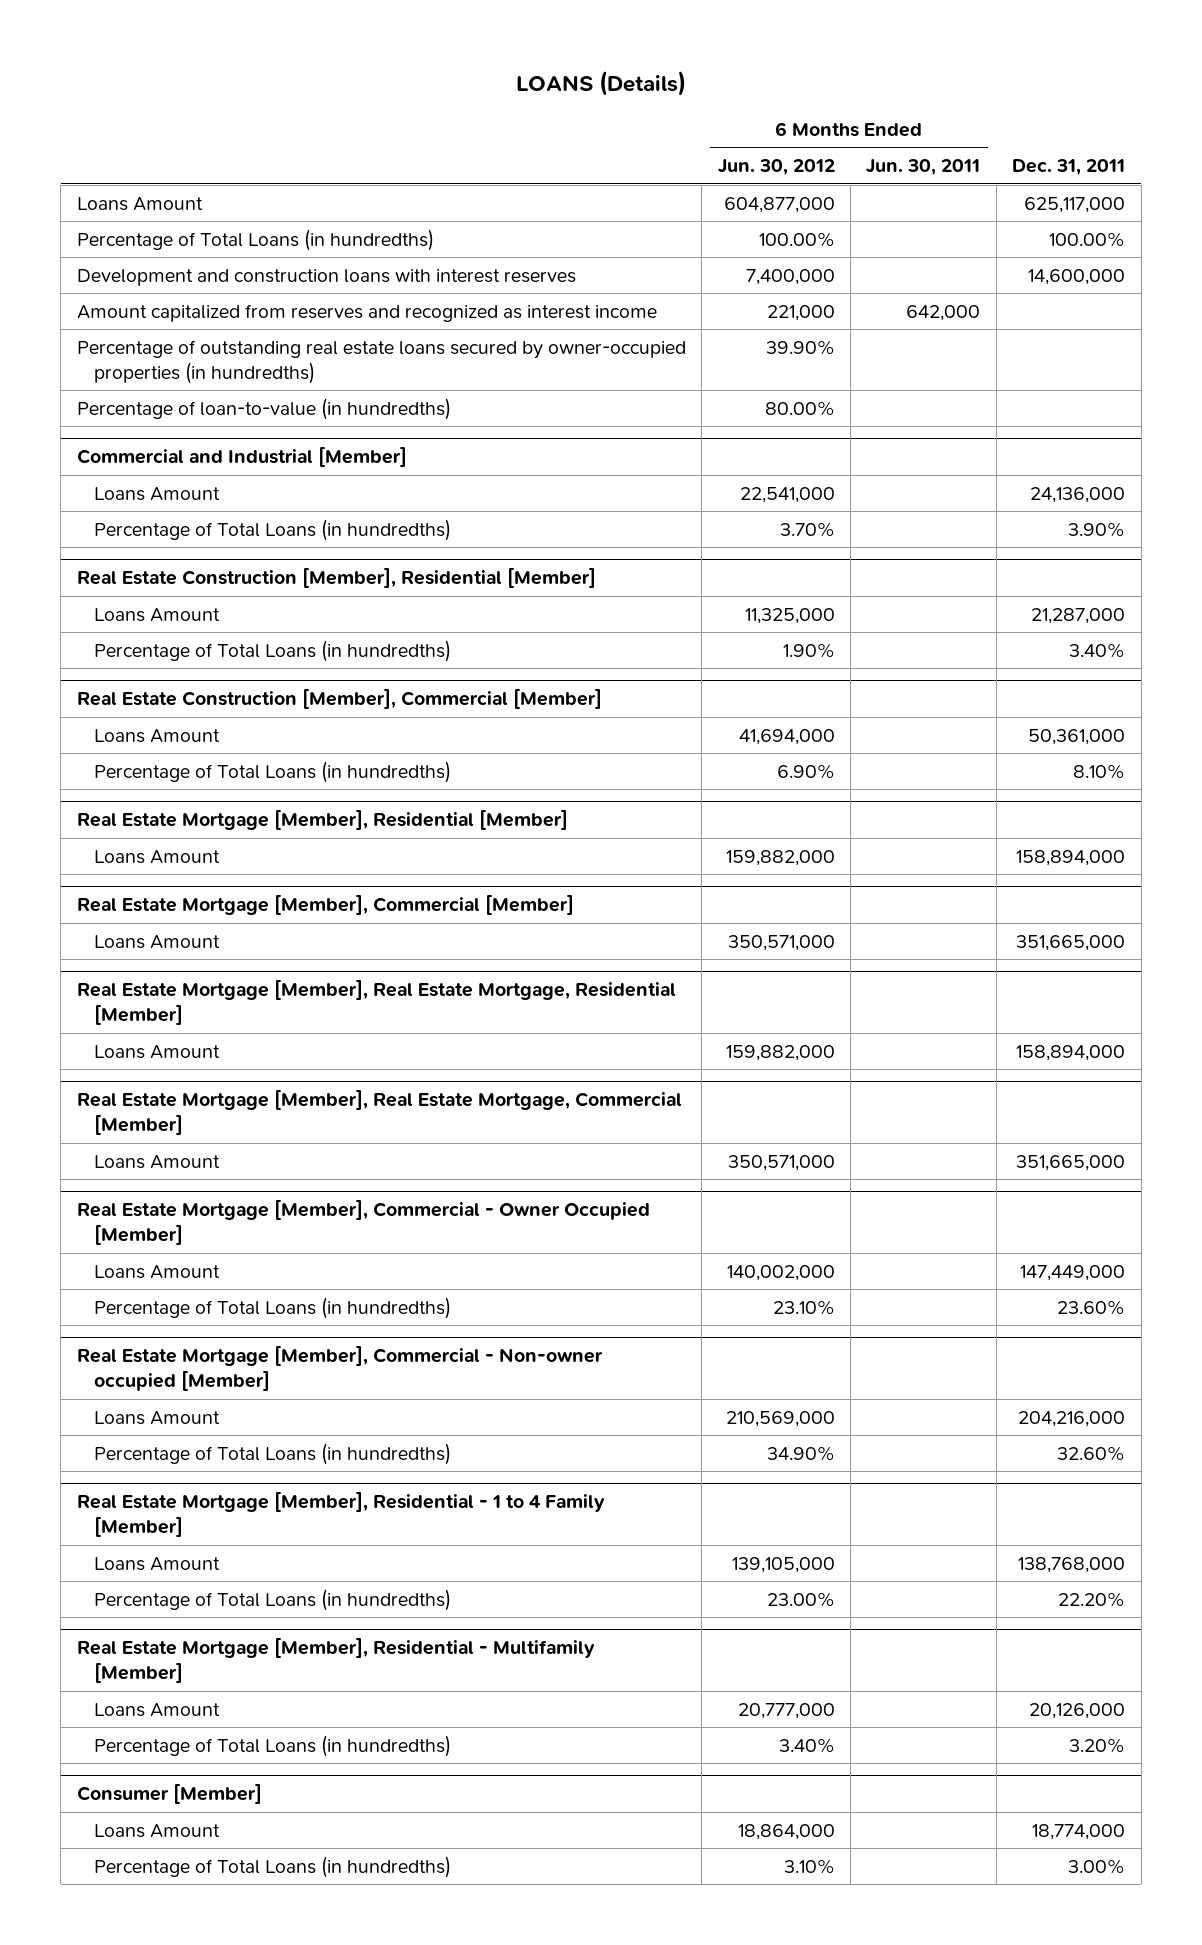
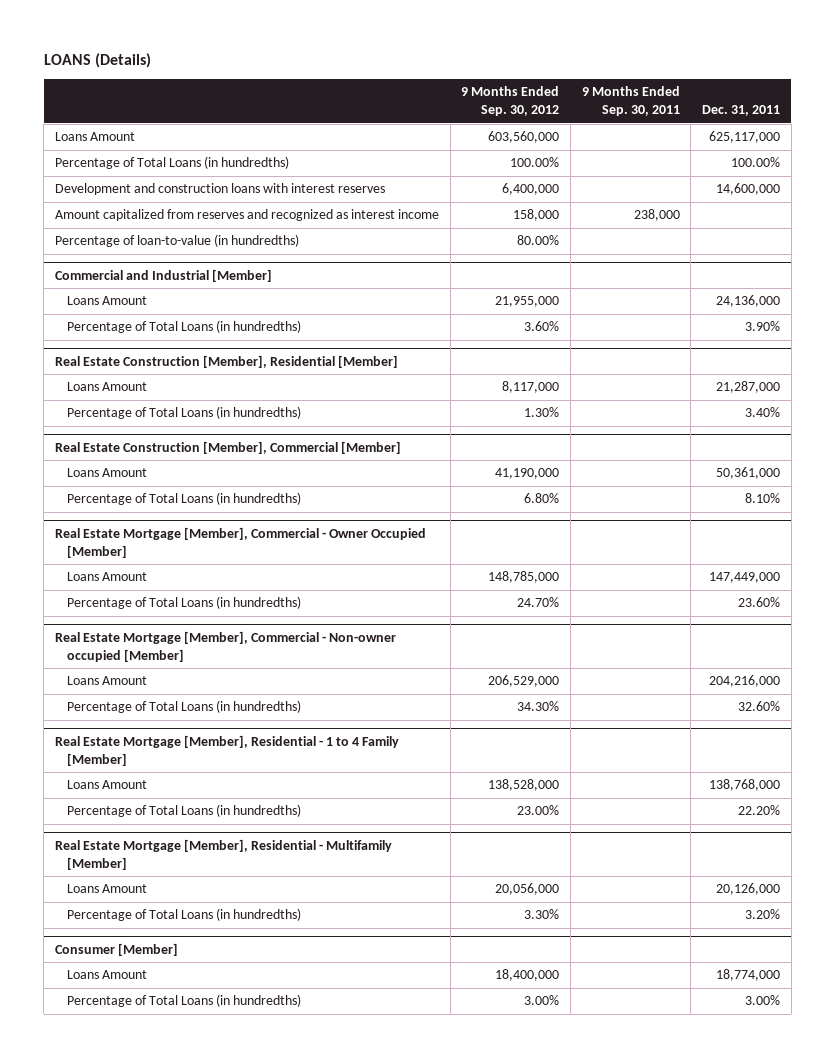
- | 6 Months Ended Jun. 30, 2012 | 6 Months Ended Jun. 30, 2011 | Dec. 31, 2011
+ | 9 Months Ended Sep. 30, 2012 | 9 Months Ended Sep. 30, 2011 | Dec. 31, 2011
- Percentage of outstanding real estate loans secured by owner-occupied properties (in hundredths) | 39.90% | |
- Real Estate Mortgage [Member], Residential [Member]
- Loans Amount | 159,882,000 | | 158,894,000
- Real Estate Mortgage [Member], Commercial [Member]
- Loans Amount | 350,571,000 | | 351,665,000
- Real Estate Mortgage [Member], Real Estate Mortgage, Residential [Member]
- Loans Amount | 159,882,000 | | 158,894,000
- Real Estate Mortgage [Member], Real Estate Mortgage, Commercial [Member]
- Loans Amount | 350,571,000 | | 351,665,000

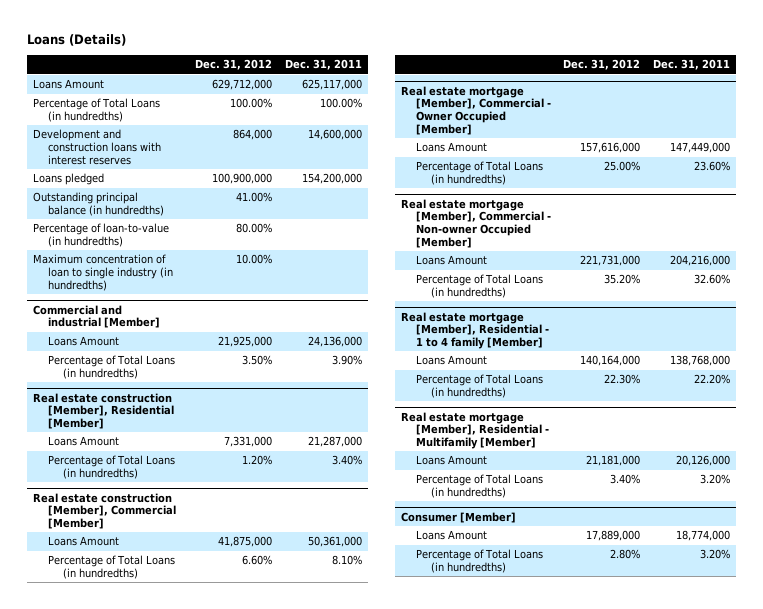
- LOANS (Details)
+ Loans (Details)
- | 9 Months Ended Sep. 30, 2012 | 9 Months Ended Sep. 30, 2011 | Dec. 31, 2011
+ | Dec. 31, 2012 | Dec. 31, 2011
- Amount capitalized from reserves and recognized as interest income | 158,000 | 238,000 |
+ Loans pledged | 100,900,000 | 154,200,000
+ Outstanding principal balance (in hundredths) | 41.00% |
- Commercial and Industrial [Member]
+ Maximum concentration of loan to single industry (in hundredths) | 10.00% |
+ Commercial and industrial [Member]
- Real Estate Construction [Member], Residential [Member]
+ Real estate construction [Member], Residential [Member]
- Real Estate Construction [Member], Commercial [Member]
+ Real estate construction [Member], Commercial [Member]
- Real Estate Mortgage [Member], Commercial - Owner Occupied [Member]
+ Real estate mortgage [Member], Commercial - Owner Occupied [Member]
- Real Estate Mortgage [Member], Commercial - Non-owner occupied [Member]
+ Real estate mortgage [Member], Commercial - Non-owner Occupied [Member]
- Real Estate Mortgage [Member], Residential - 1 to 4 Family [Member]
+ Real estate mortgage [Member], Residential - 1 to 4 family [Member]
- Real Estate Mortgage [Member], Residential - Multifamily [Member]
+ Real estate mortgage [Member], Residential - Multifamily [Member]
@ Consumer [Member]
- Percentage of Total Loans (in hundredths) | 3.00% | | 3.00%
+ Percentage of Total Loans (in hundredths) | 2.80% | 3.20%

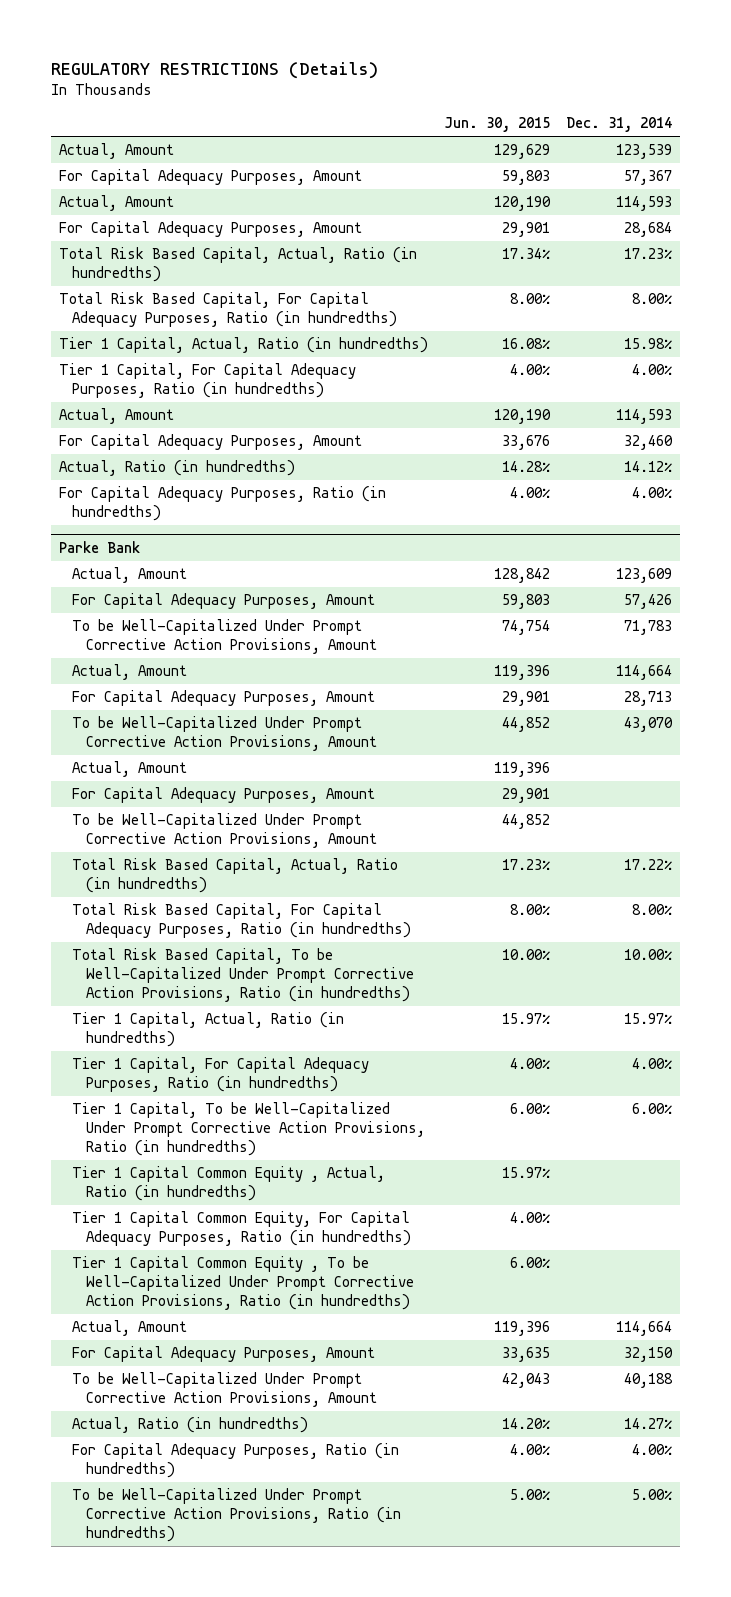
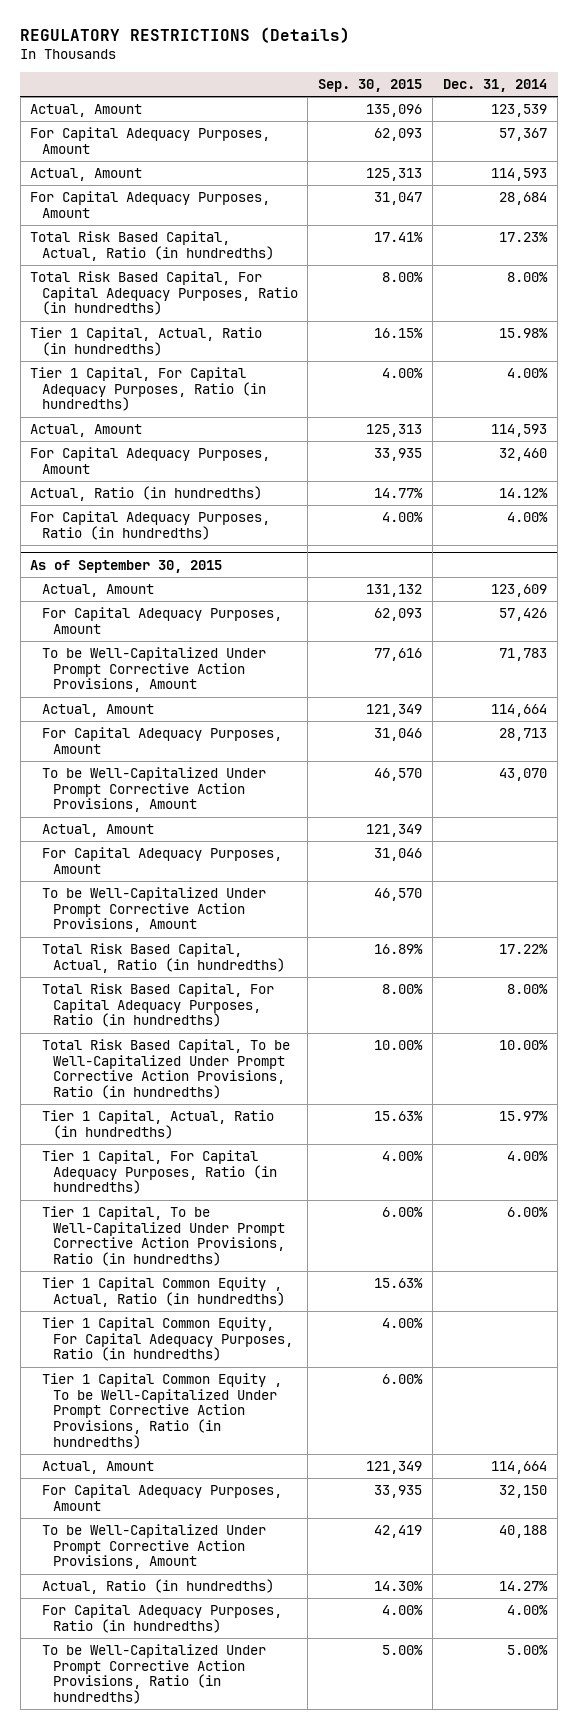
- | Jun. 30, 2015 | Dec. 31, 2014
+ | Sep. 30, 2015 | Dec. 31, 2014
- Parke Bank
+ As of September 30, 2015

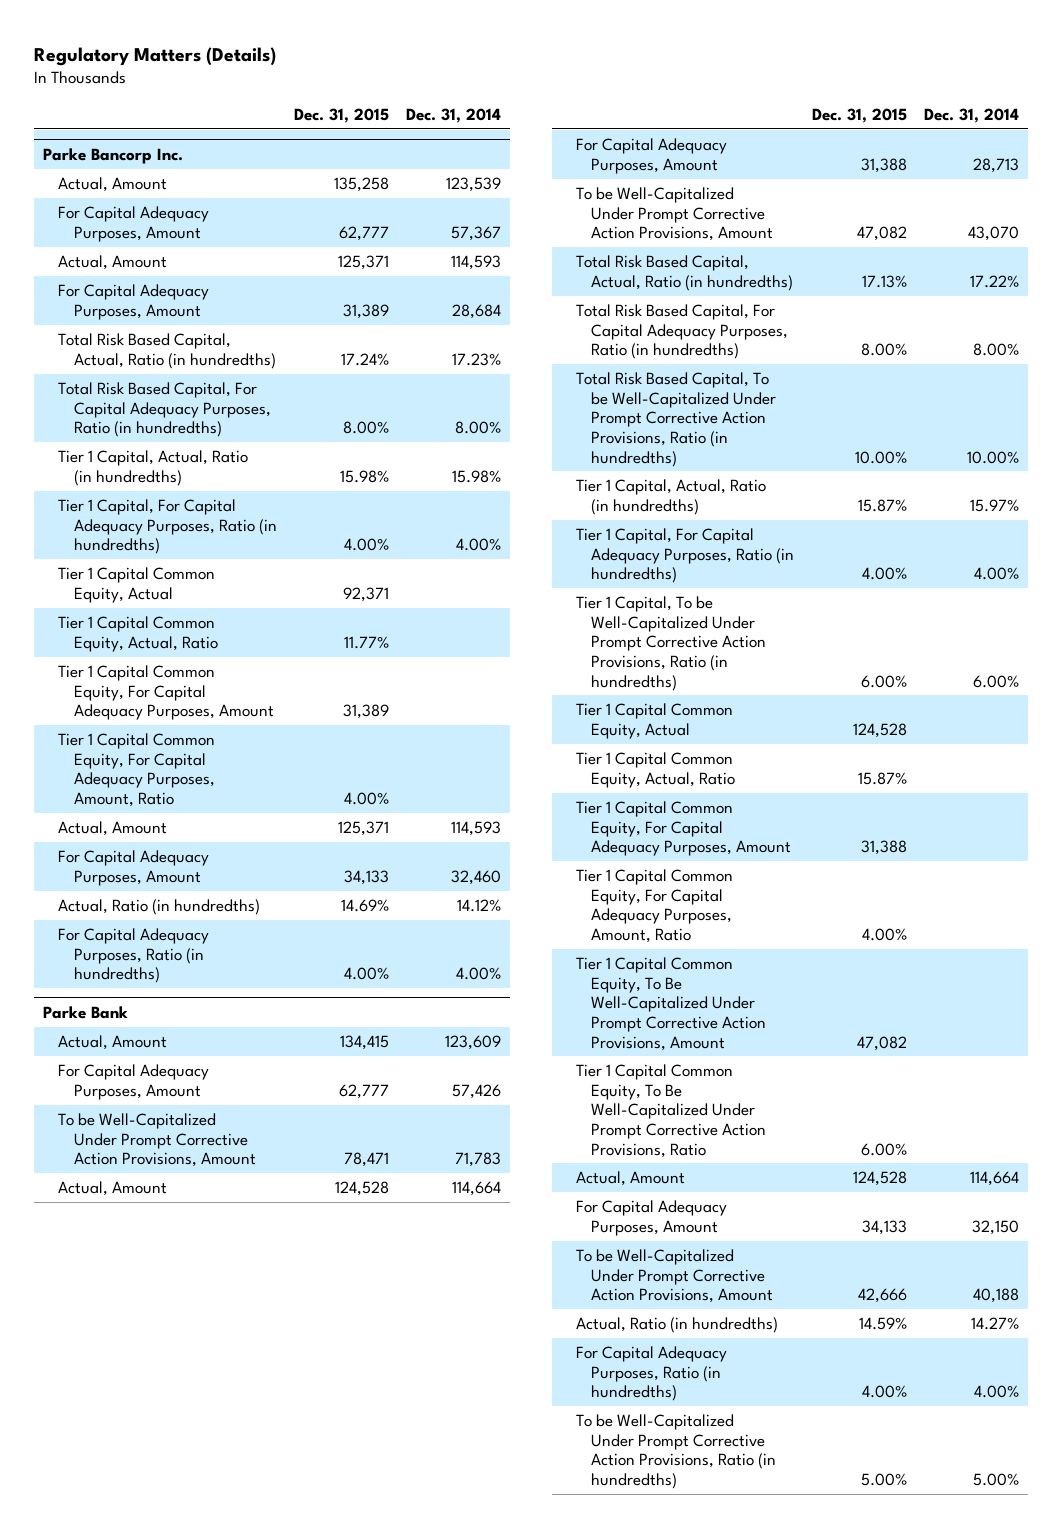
- REGULATORY RESTRICTIONS (Details)
+ Regulatory Matters (Details)
- | Sep. 30, 2015 | Dec. 31, 2014
+ | Dec. 31, 2015 | Dec. 31, 2014
+ Parke Bancorp Inc.
+ Tier 1 Capital Common Equity, Actual | 92,371 |
+ Tier 1 Capital Common Equity, Actual, Ratio | 11.77% |
+ Tier 1 Capital Common Equity, For Capital Adequacy Purposes, Amount | 31,389 |
+ Tier 1 Capital Common Equity, For Capital Adequacy Purposes, Amount, Ratio | 4.00% |
- As of September 30, 2015
+ Parke Bank
- Actual, Amount | 121,349 |
- For Capital Adequacy Purposes, Amount | 31,046 |
- To be Well-Capitalized Under Prompt Corrective Action Provisions, Amount | 46,570 |
- Tier 1 Capital Common Equity , Actual, Ratio (in hundredths) | 15.63% |
- Tier 1 Capital Common Equity, For Capital Adequacy Purposes, Ratio (in hundredths) | 4.00% |
- Tier 1 Capital Common Equity , To be Well-Capitalized Under Prompt Corrective Action Provisions, Ratio (in hundredths) | 6.00% |
+ Tier 1 Capital Common Equity, Actual | 124,528 |
+ Tier 1 Capital Common Equity, Actual, Ratio | 15.87% |
+ Tier 1 Capital Common Equity, For Capital Adequacy Purposes, Amount | 31,388 |
+ Tier 1 Capital Common Equity, For Capital Adequacy Purposes, Amount, Ratio | 4.00% |
+ Tier 1 Capital Common Equity, To Be Well-Capitalized Under Prompt Corrective Action Provisions, Amount | 47,082 |
+ Tier 1 Capital Common Equity, To Be Well-Capitalized Under Prompt Corrective Action Provisions, Ratio | 6.00% |

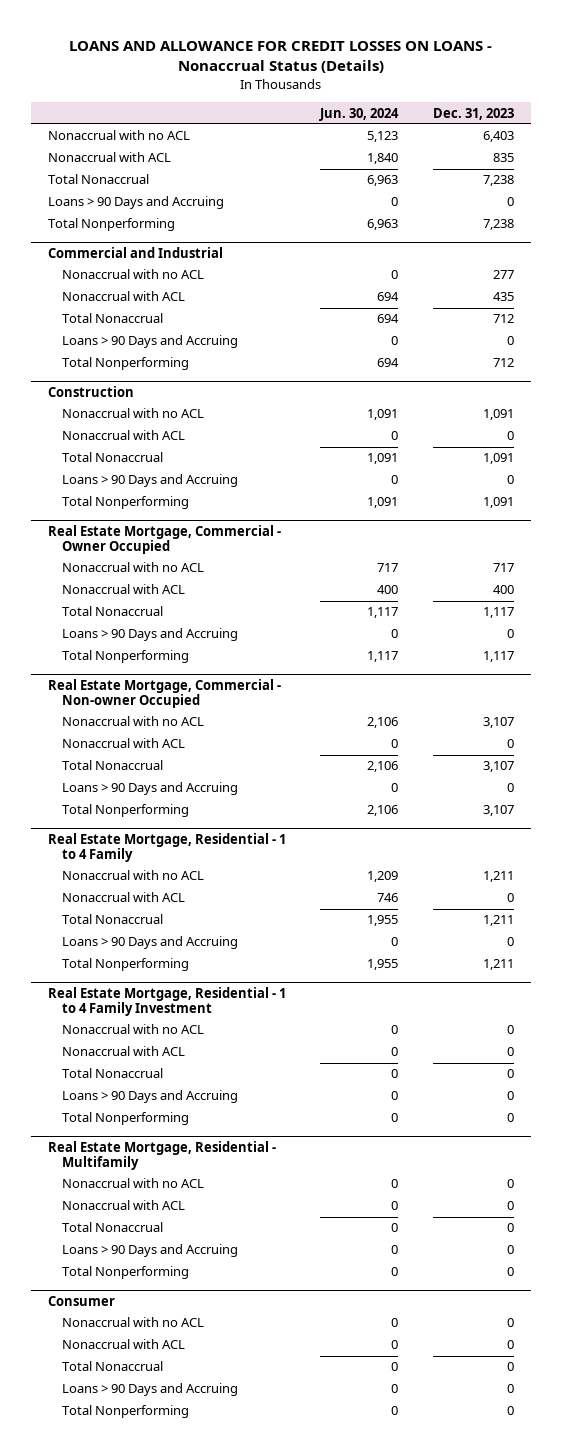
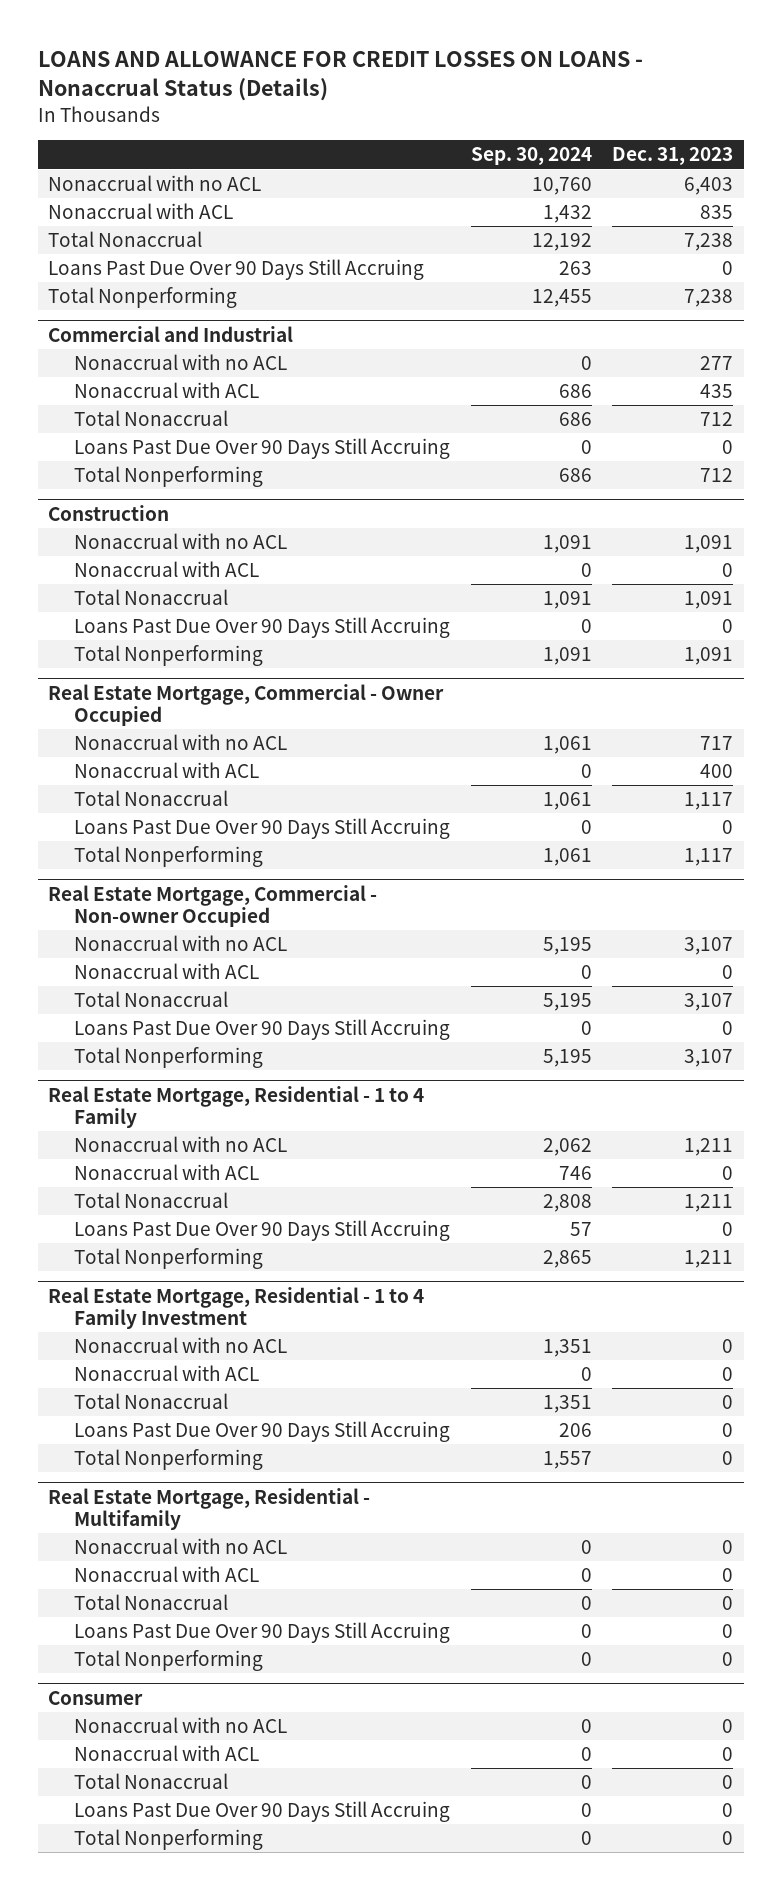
- | Jun. 30, 2024 | Dec. 31, 2023
+ | Sep. 30, 2024 | Dec. 31, 2023
- Loans > 90 Days and Accruing | 0 | 0
+ Loans Past Due Over 90 Days Still Accruing | 263 | 0
@ Commercial and Industrial
- Loans > 90 Days and Accruing | 0 | 0
+ Loans Past Due Over 90 Days Still Accruing | 0 | 0
@ Construction
- Loans > 90 Days and Accruing | 0 | 0
+ Loans Past Due Over 90 Days Still Accruing | 0 | 0
@ Real Estate Mortgage, Commercial - Owner Occupied
- Loans > 90 Days and Accruing | 0 | 0
+ Loans Past Due Over 90 Days Still Accruing | 0 | 0
@ Real Estate Mortgage, Commercial - Non-owner Occupied
- Loans > 90 Days and Accruing | 0 | 0
+ Loans Past Due Over 90 Days Still Accruing | 0 | 0
@ Real Estate Mortgage, Residential - 1 to 4 Family
- Loans > 90 Days and Accruing | 0 | 0
+ Loans Past Due Over 90 Days Still Accruing | 57 | 0
@ Real Estate Mortgage, Residential - 1 to 4 Family Investment
- Loans > 90 Days and Accruing | 0 | 0
+ Loans Past Due Over 90 Days Still Accruing | 206 | 0
@ Real Estate Mortgage, Residential - Multifamily
- Loans > 90 Days and Accruing | 0 | 0
+ Loans Past Due Over 90 Days Still Accruing | 0 | 0
@ Consumer
- Loans > 90 Days and Accruing | 0 | 0
+ Loans Past Due Over 90 Days Still Accruing | 0 | 0

